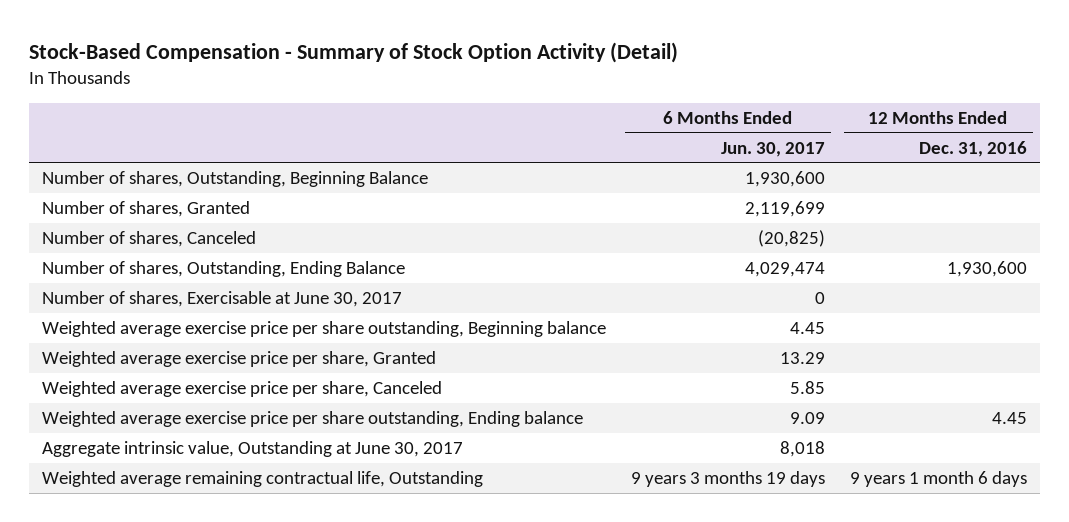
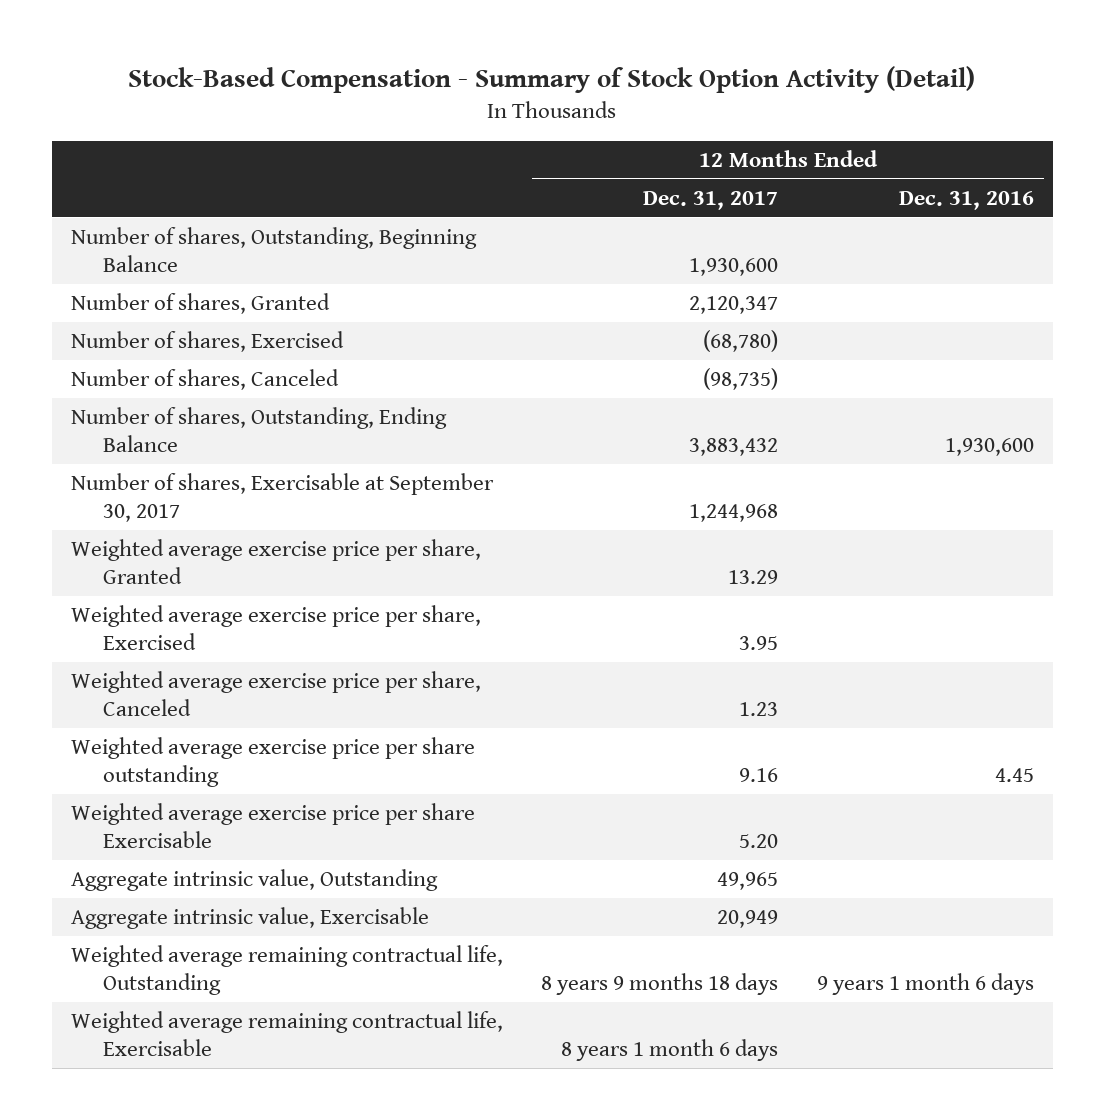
- | 6 Months Ended Jun. 30, 2017 | 12 Months Ended Dec. 31, 2016
+ | 12 Months Ended Dec. 31, 2017 | 12 Months Ended Dec. 31, 2016
+ Number of shares, Exercised | (68,780) |
- Number of shares, Exercisable at June 30, 2017 | 0 |
- Weighted average exercise price per share outstanding, Beginning balance | 4.45 |
+ Number of shares, Exercisable at September 30, 2017 | 1,244,968 |
+ Weighted average exercise price per share, Exercised | 3.95 |
- Weighted average exercise price per share outstanding, Ending balance | 9.09 | 4.45
- Aggregate intrinsic value, Outstanding at June 30, 2017 | 8,018 |
+ Weighted average exercise price per share outstanding | 9.16 | 4.45
+ Weighted average exercise price per share Exercisable | 5.20 |
+ Aggregate intrinsic value, Outstanding | 49,965 |
+ Aggregate intrinsic value, Exercisable | 20,949 |
+ Weighted average remaining contractual life, Exercisable | 8 years 1 month 6 days |

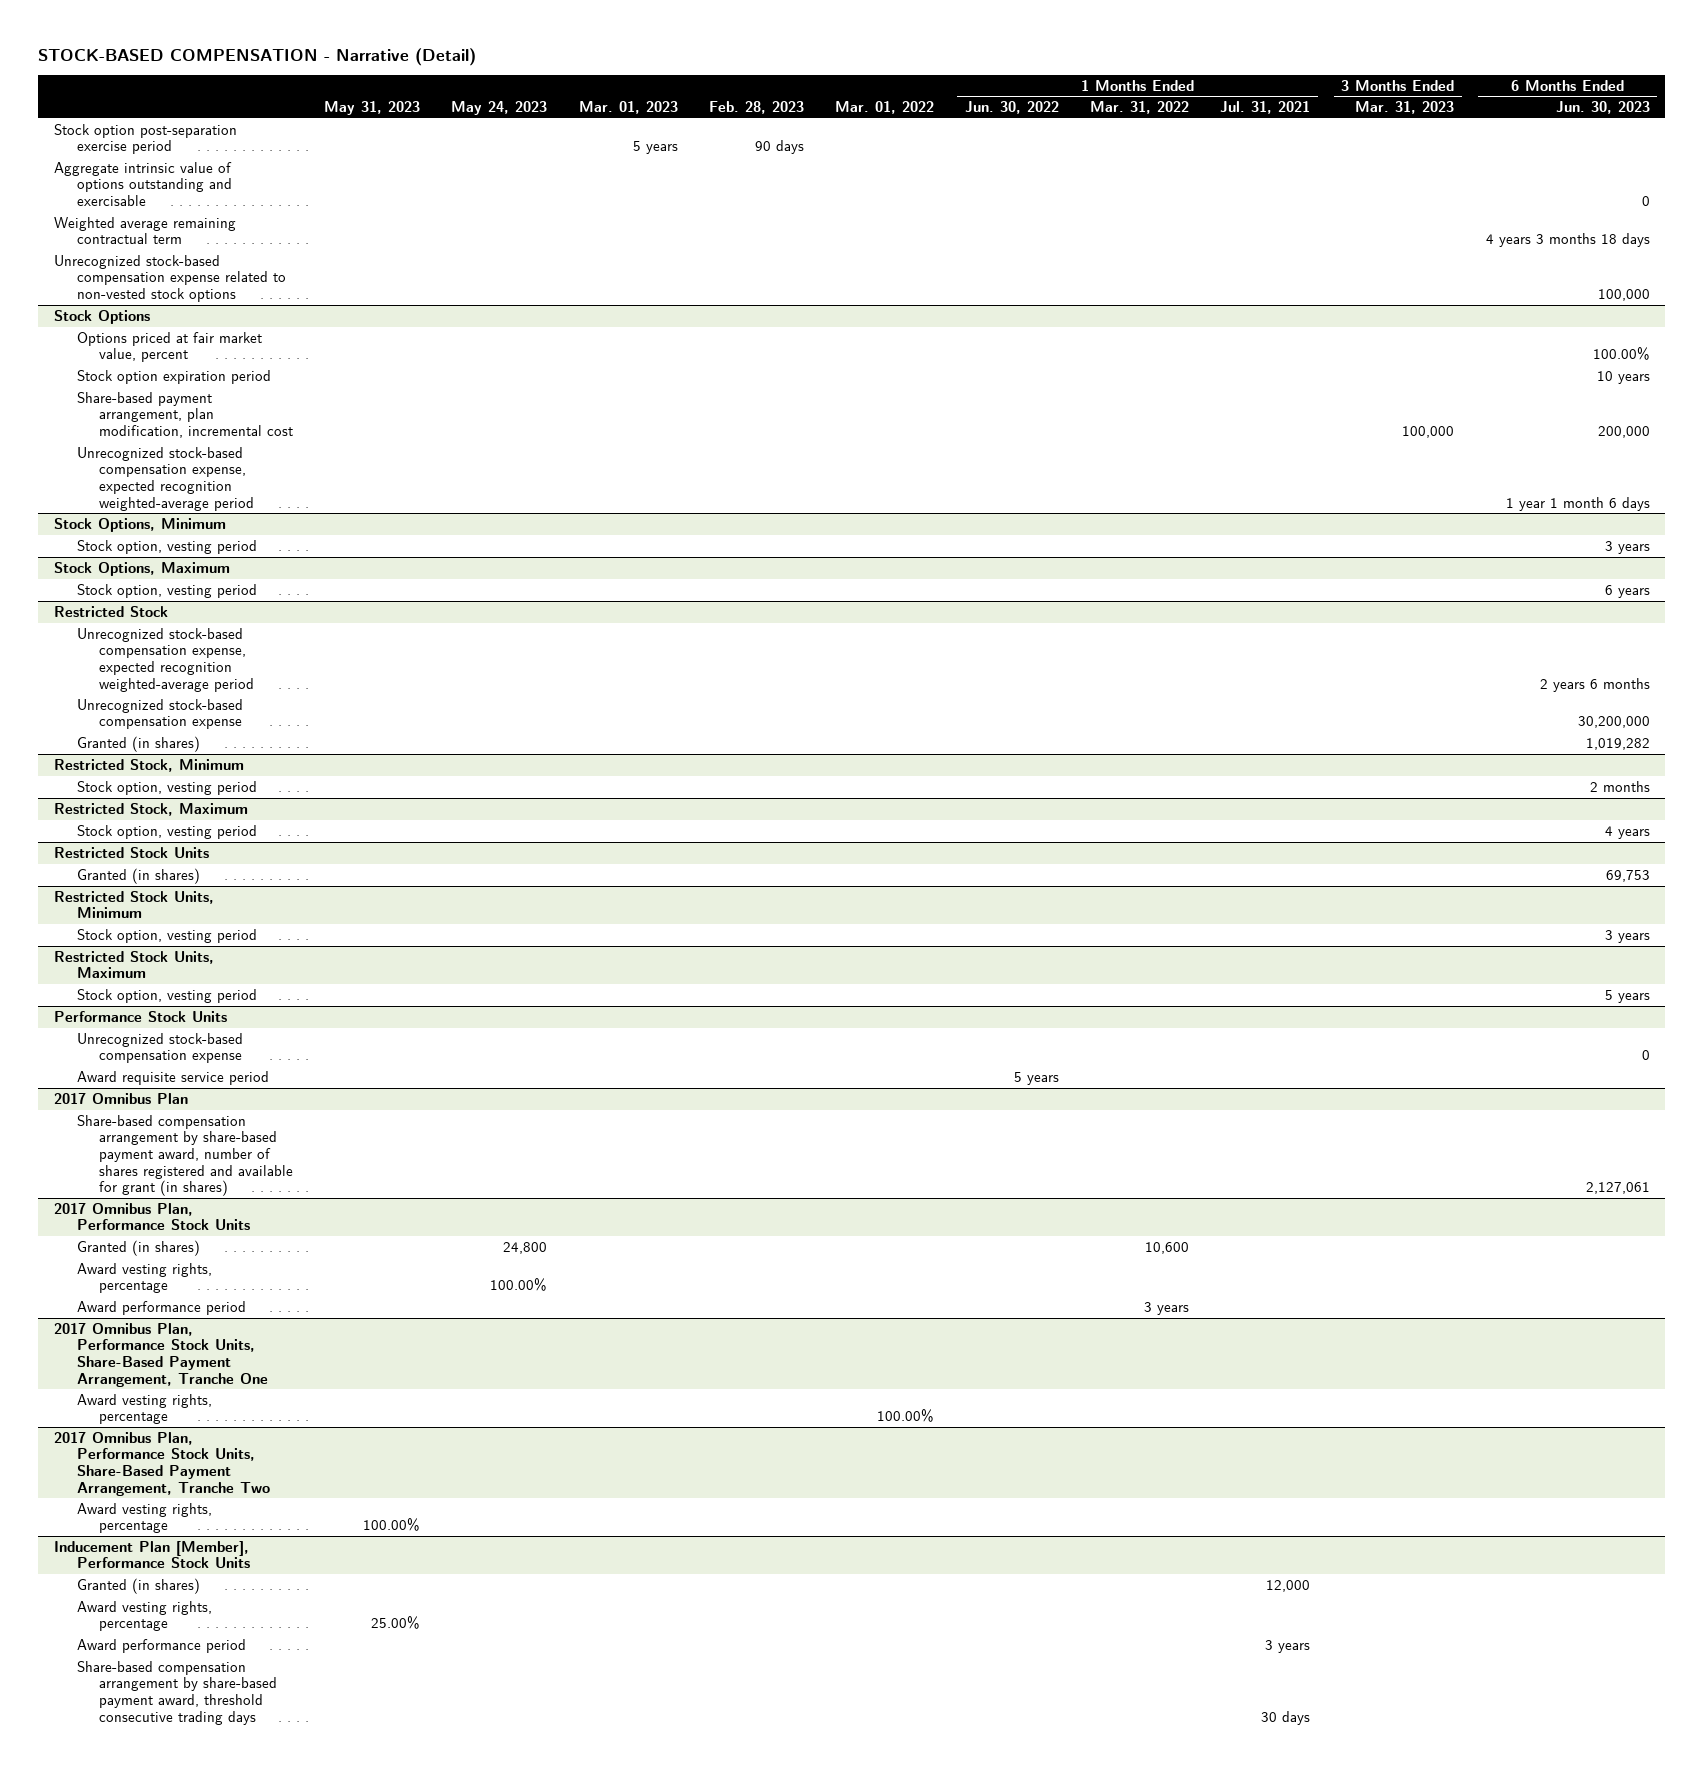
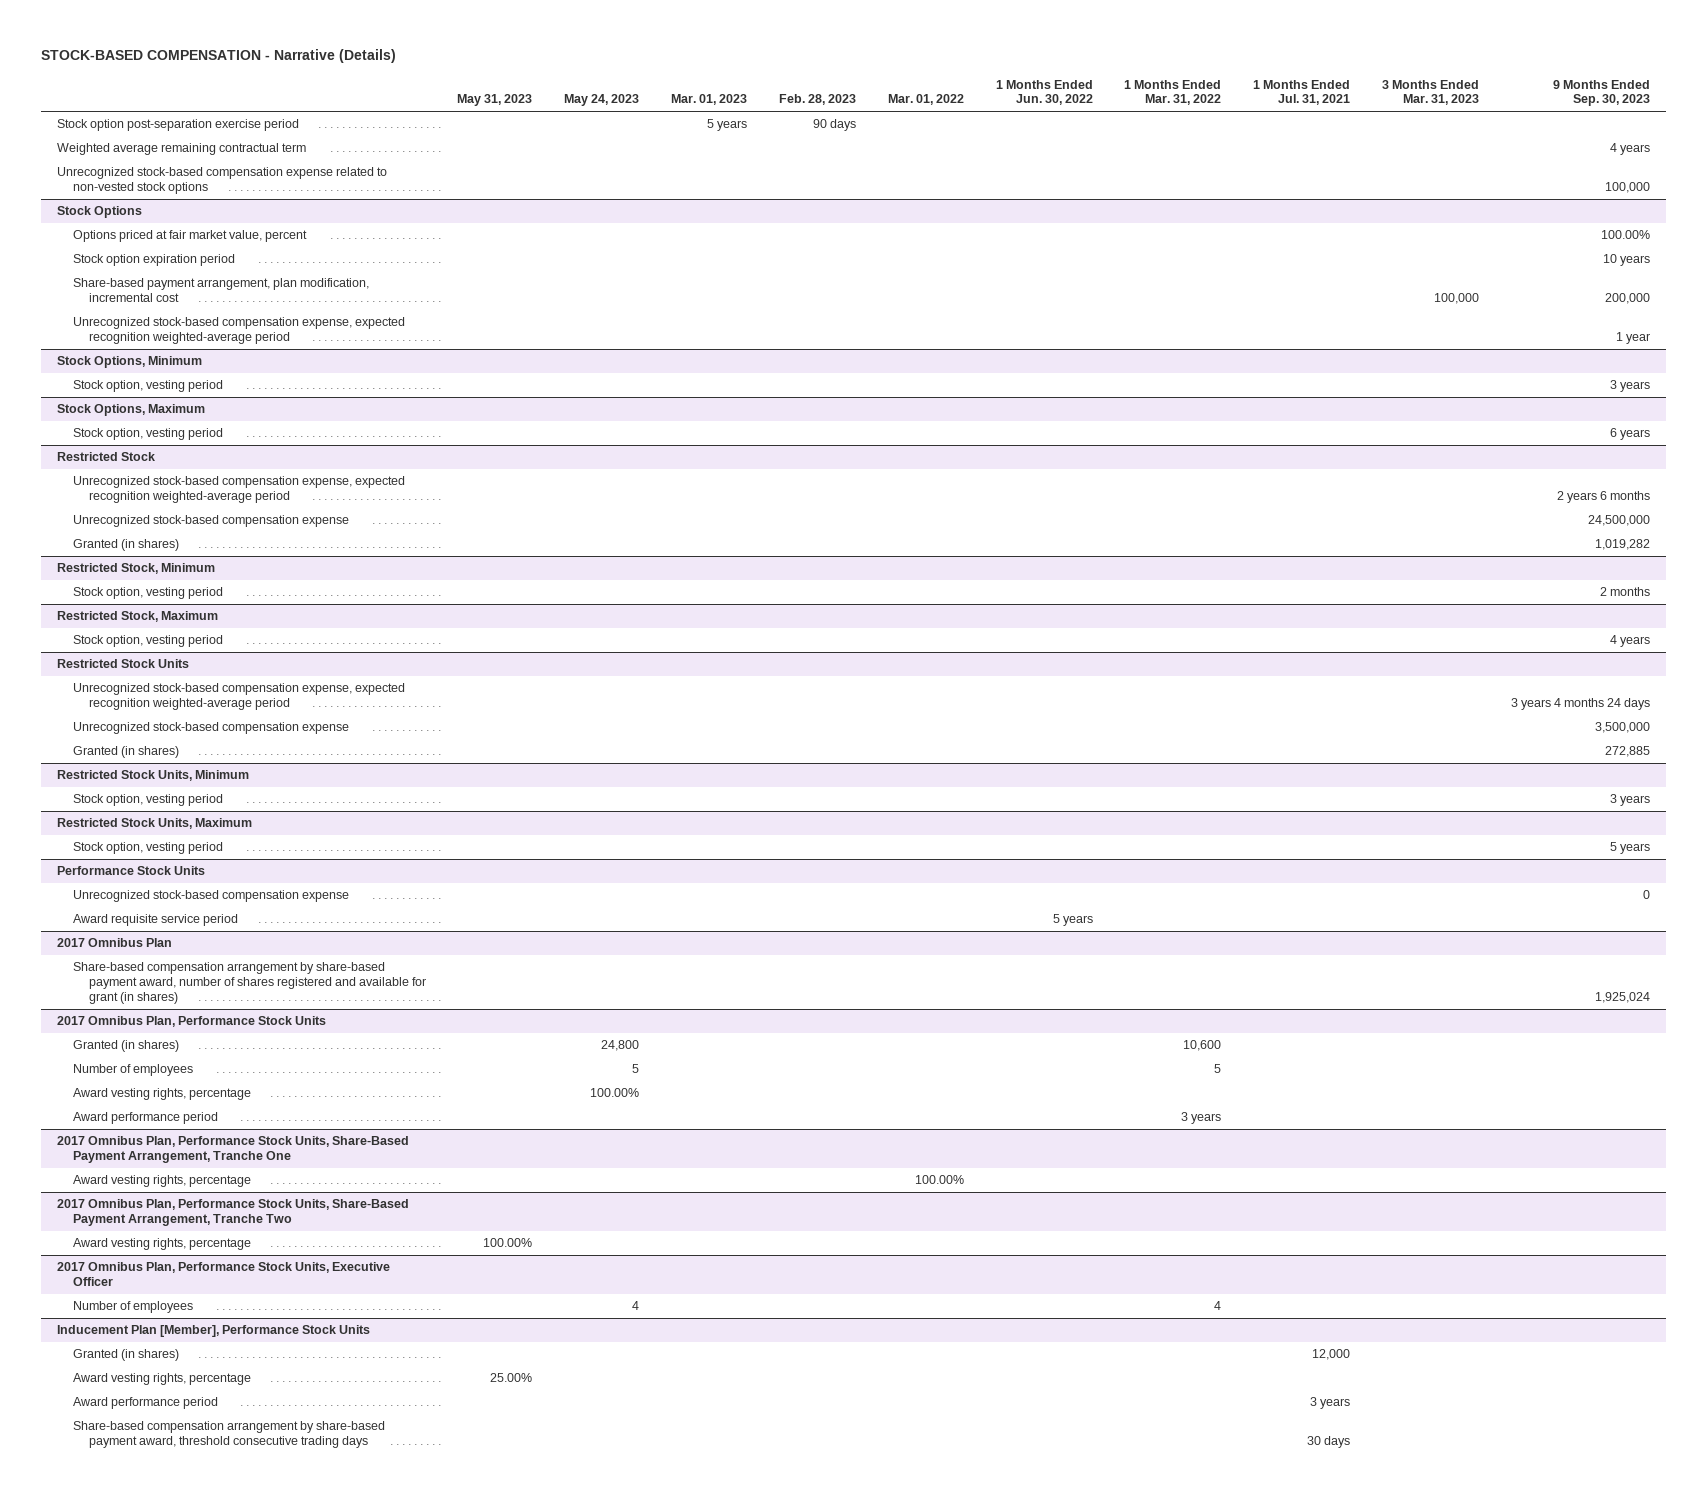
- STOCK-BASED COMPENSATION - Narrative (Detail)
+ STOCK-BASED COMPENSATION - Narrative (Details)
- | May 31, 2023 | May 24, 2023 | Mar. 01, 2023 | Feb. 28, 2023 | Mar. 01, 2022 | 1 Months Ended Jun. 30, 2022 | 1 Months Ended Mar. 31, 2022 | 1 Months Ended Jul. 31, 2021 | 3 Months Ended Mar. 31, 2023 | 6 Months Ended Jun. 30, 2023
+ | May 31, 2023 | May 24, 2023 | Mar. 01, 2023 | Feb. 28, 2023 | Mar. 01, 2022 | 1 Months Ended Jun. 30, 2022 | 1 Months Ended Mar. 31, 2022 | 1 Months Ended Jul. 31, 2021 | 3 Months Ended Mar. 31, 2023 | 9 Months Ended Sep. 30, 2023
- Aggregate intrinsic value of options outstanding and exercisable | | | | | | | | | | 0
@ Restricted Stock Units
+ Unrecognized stock-based compensation expense, expected recognition weighted-average period | | | | | | | | | | 3 years 4 months 24 days
+ Unrecognized stock-based compensation expense | | | | | | | | | | 3,500,000
@ 2017 Omnibus Plan, Performance Stock Units
+ Number of employees | | 5 | | | | | 5 | | |
+ 2017 Omnibus Plan, Performance Stock Units, Executive Officer
+ Number of employees | | 4 | | | | | 4 | | |

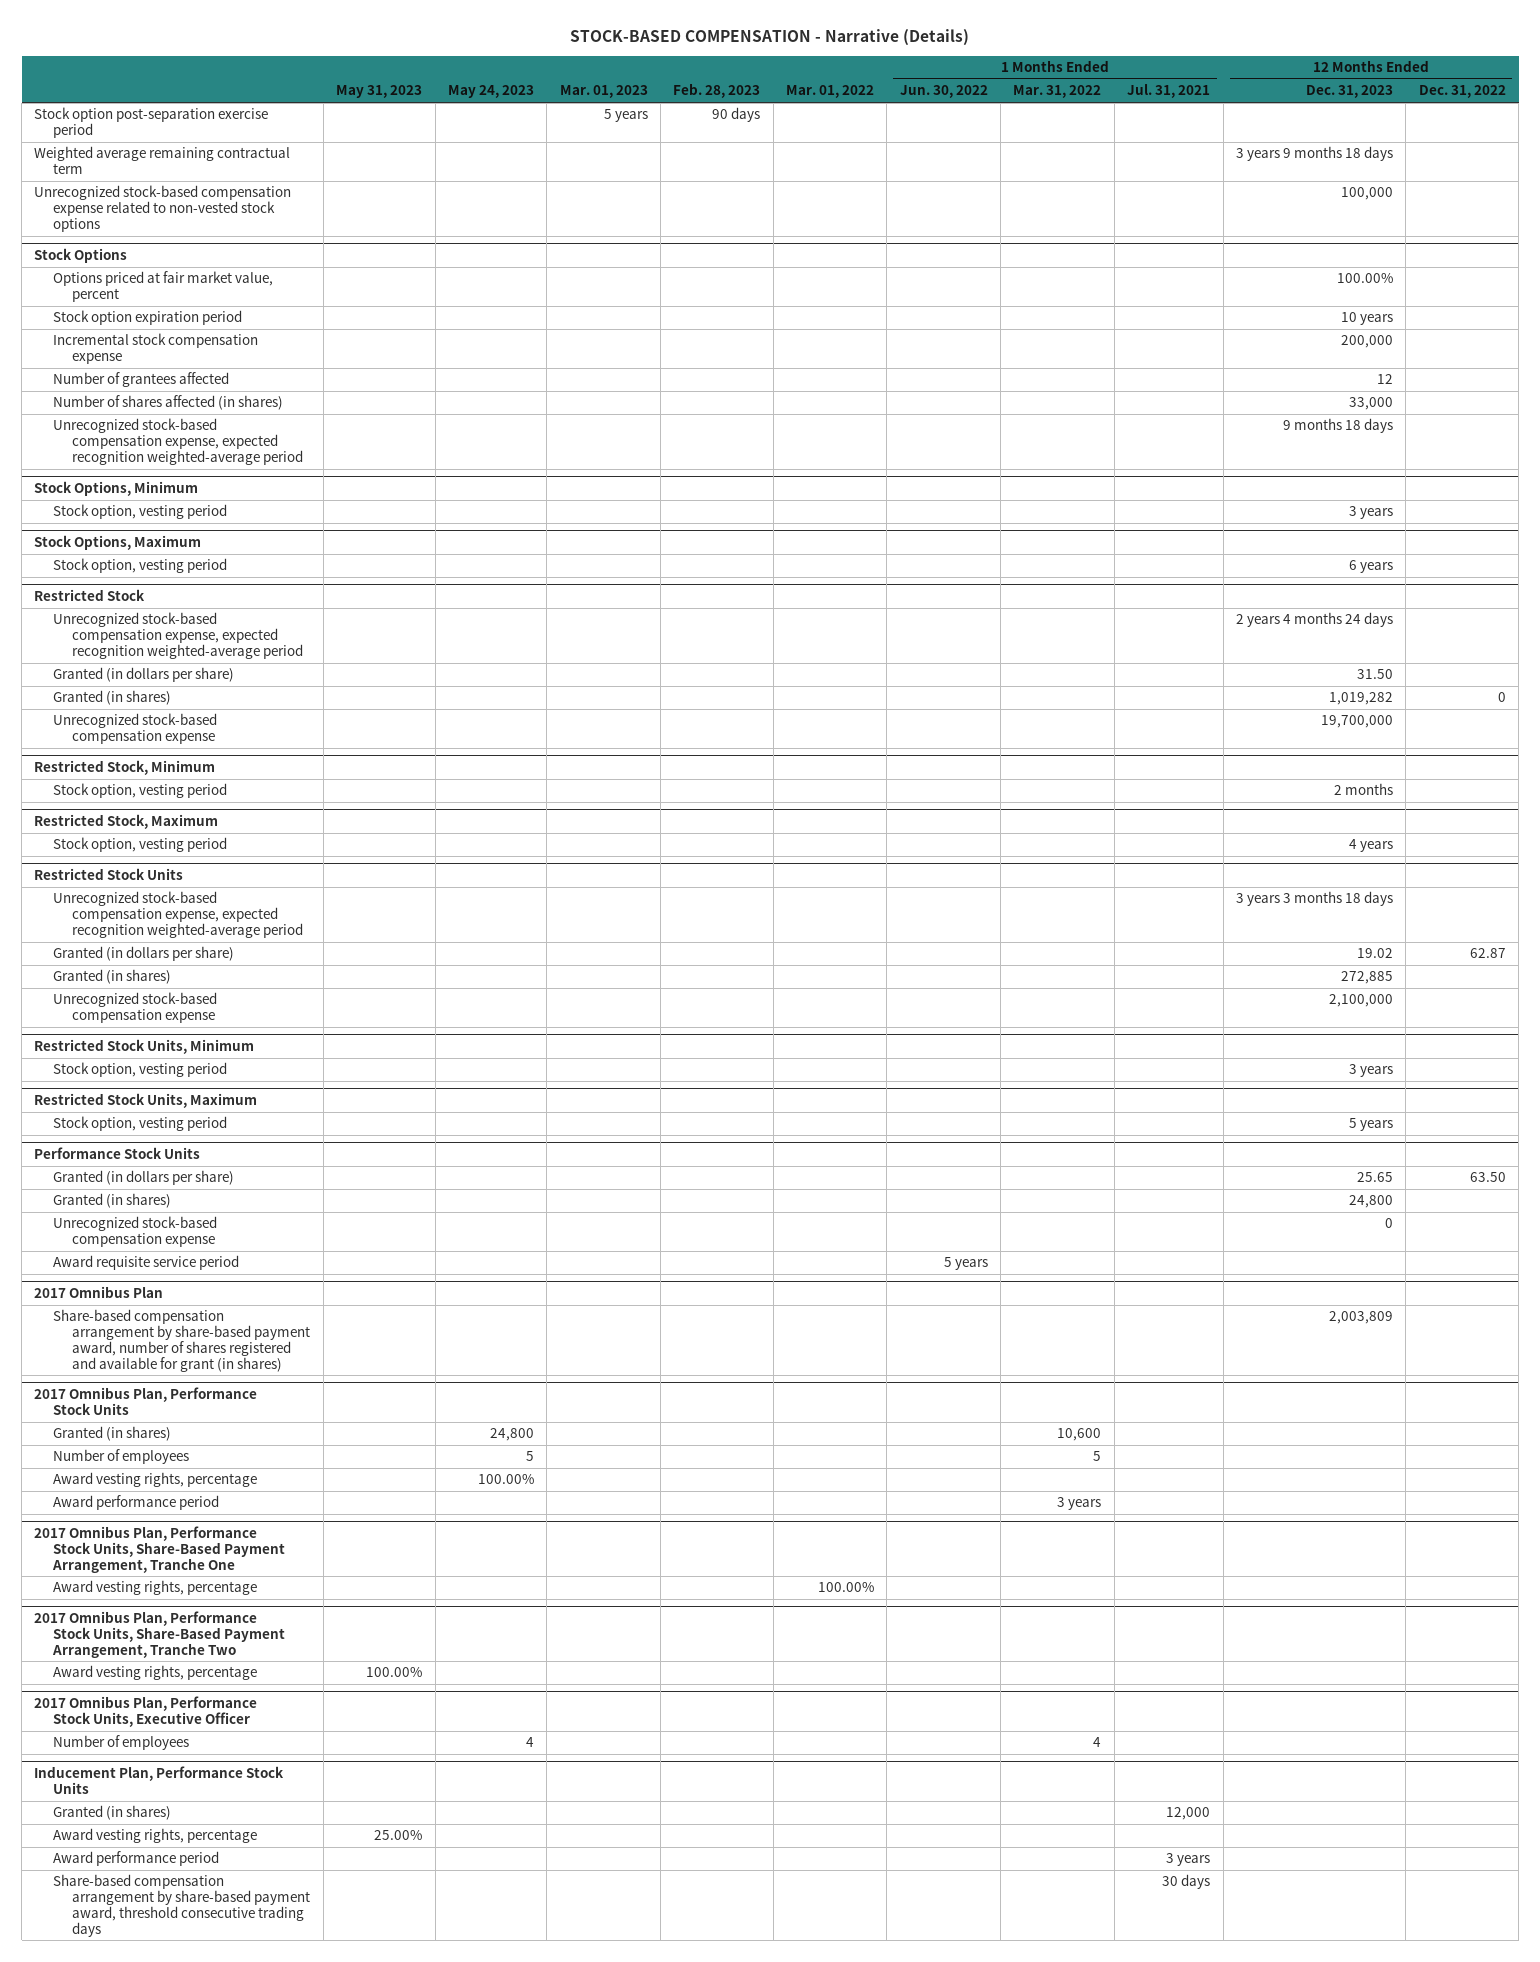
- | May 31, 2023 | May 24, 2023 | Mar. 01, 2023 | Feb. 28, 2023 | Mar. 01, 2022 | 1 Months Ended Jun. 30, 2022 | 1 Months Ended Mar. 31, 2022 | 1 Months Ended Jul. 31, 2021 | 3 Months Ended Mar. 31, 2023 | 9 Months Ended Sep. 30, 2023
+ | May 31, 2023 | May 24, 2023 | Mar. 01, 2023 | Feb. 28, 2023 | Mar. 01, 2022 | 1 Months Ended Jun. 30, 2022 | 1 Months Ended Mar. 31, 2022 | 1 Months Ended Jul. 31, 2021 | 12 Months Ended Dec. 31, 2023 | 12 Months Ended Dec. 31, 2022
@ Stock Options
- Share-based payment arrangement, plan modification, incremental cost | | | | | | | | | 100,000 | 200,000
+ Incremental stock compensation expense | | | | | | | | | 200,000 |
+ Number of grantees affected | | | | | | | | | 12 |
+ Number of shares affected (in shares) | | | | | | | | | 33,000 |
@ Restricted Stock
+ Granted (in dollars per share) | | | | | | | | | 31.50 |
moved down: Unrecognized stock-based compensation expense | | | | | | | | | 19,700,000 |
@ Restricted Stock Units
+ Granted (in dollars per share) | | | | | | | | | 19.02 | 62.87
moved down: Unrecognized stock-based compensation expense | | | | | | | | | 2,100,000 |
@ Performance Stock Units
+ Granted (in dollars per share) | | | | | | | | | 25.65 | 63.50
+ Granted (in shares) | | | | | | | | | 24,800 |
- Inducement Plan [Member], Performance Stock Units
+ Inducement Plan, Performance Stock Units

